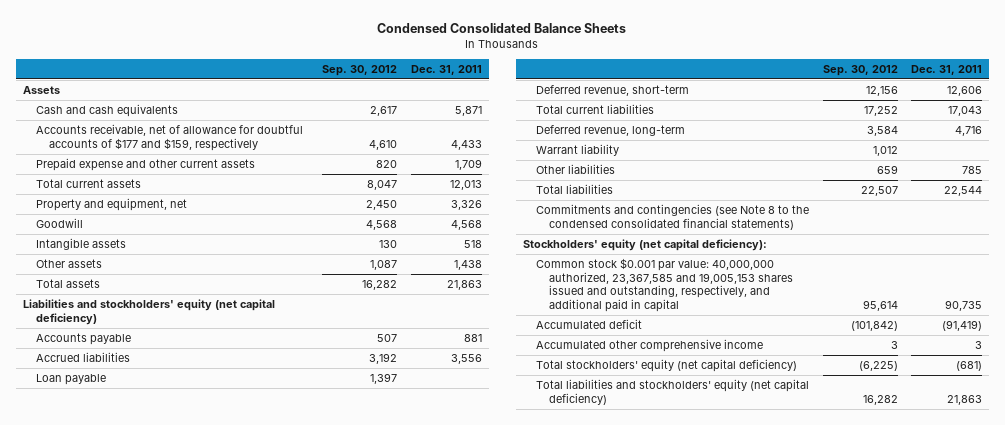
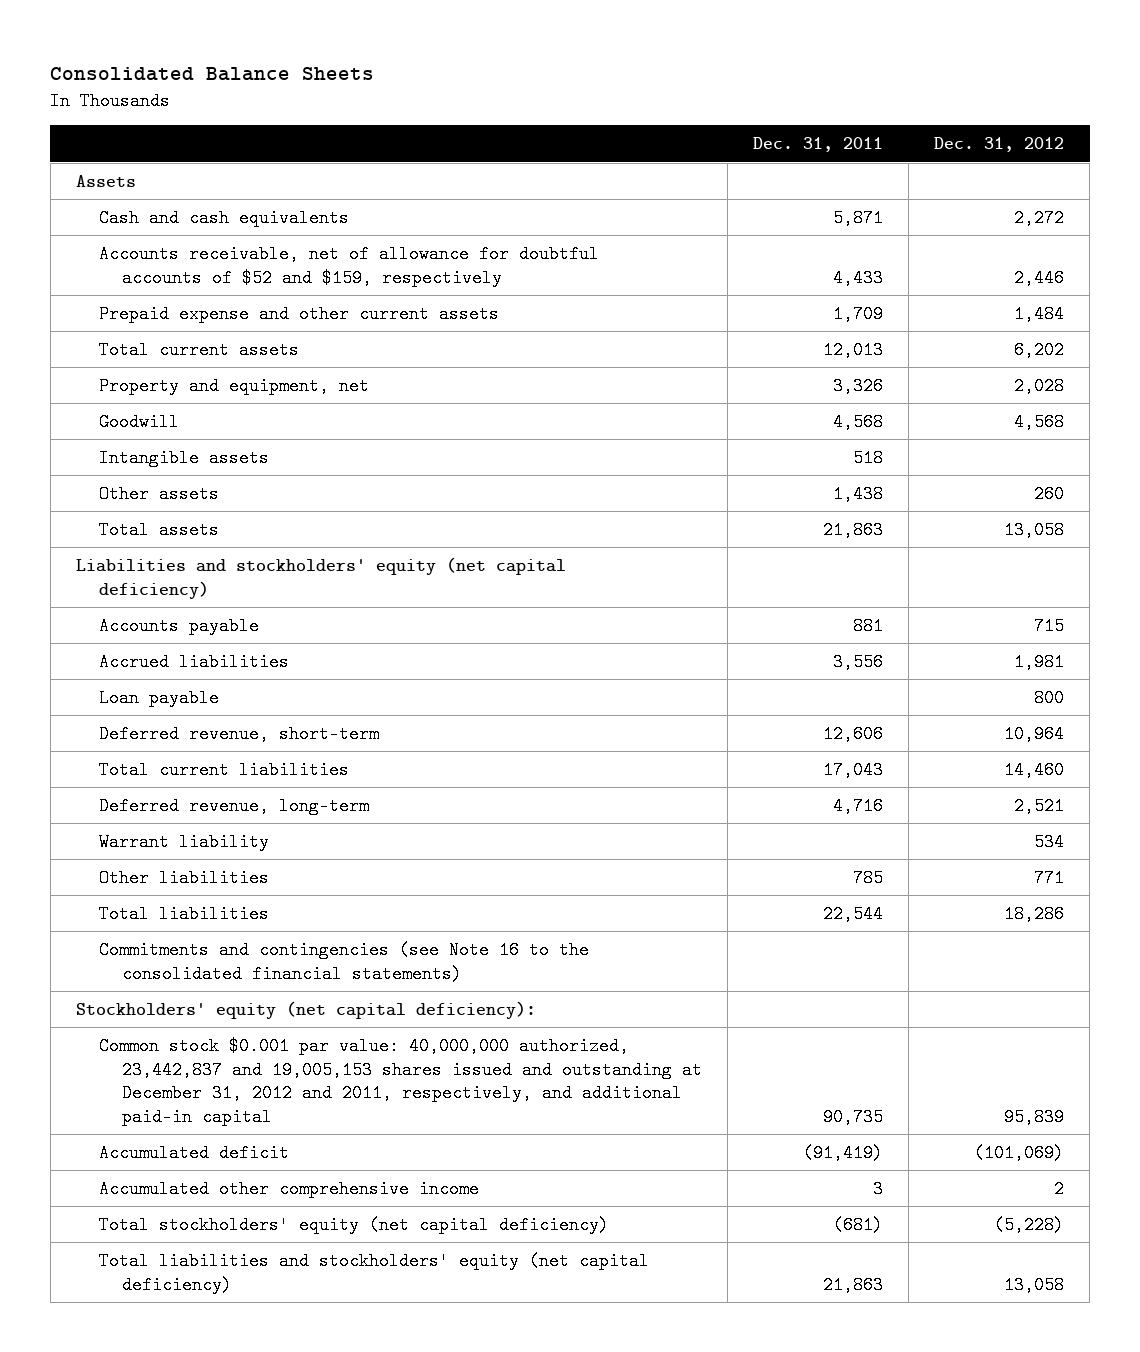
- Condensed Consolidated Balance Sheets
+ Consolidated Balance Sheets
- | Sep. 30, 2012 | Dec. 31, 2011
+ | Dec. 31, 2011 | Dec. 31, 2012
- Accounts receivable, net of allowance for doubtful accounts of $177 and $159, respectively | 4,610 | 4,433
+ Accounts receivable, net of allowance for doubtful accounts of $52 and $159, respectively | 4,433 | 2,446
- Commitments and contingencies (see Note 8 to the condensed consolidated financial statements)
+ Commitments and contingencies (see Note 16 to the consolidated financial statements)
- Common stock $0.001 par value: 40,000,000 authorized, 23,367,585 and 19,005,153 shares issued and outstanding, respectively, and additional paid in capital | 95,614 | 90,735
+ Common stock $0.001 par value: 40,000,000 authorized, 23,442,837 and 19,005,153 shares issued and outstanding at December 31, 2012 and 2011, respectively, and additional paid-in capital | 90,735 | 95,839

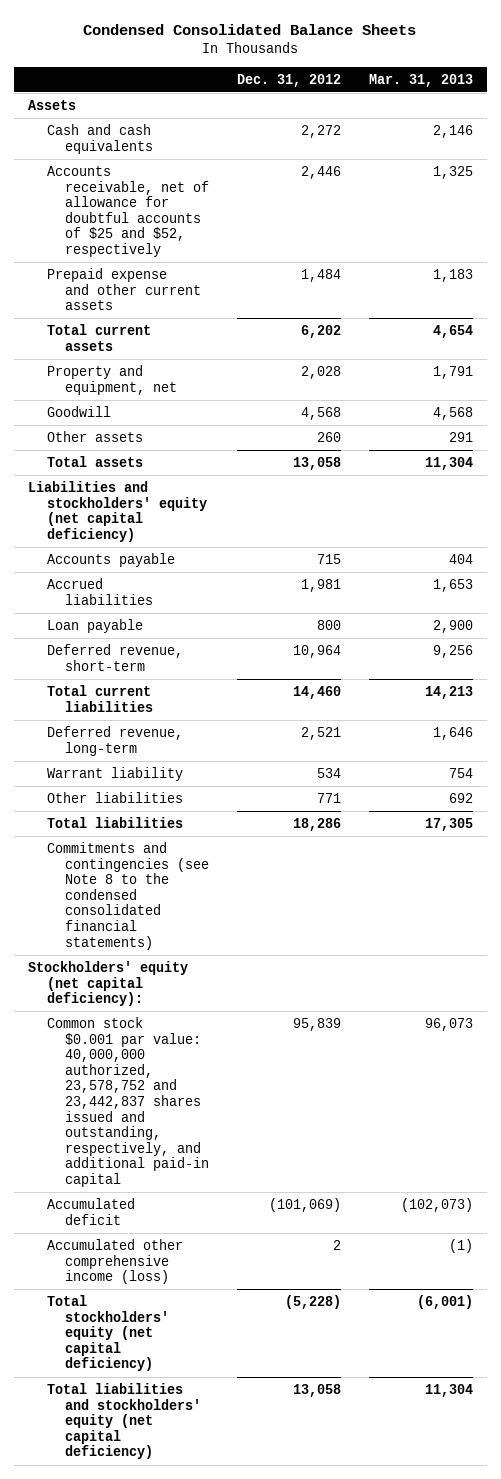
- Consolidated Balance Sheets
+ Condensed Consolidated Balance Sheets
- | Dec. 31, 2011 | Dec. 31, 2012
+ | Dec. 31, 2012 | Mar. 31, 2013
- Accounts receivable, net of allowance for doubtful accounts of $52 and $159, respectively | 4,433 | 2,446
+ Accounts receivable, net of allowance for doubtful accounts of $25 and $52, respectively | 2,446 | 1,325
- Intangible assets | 518 |
- Commitments and contingencies (see Note 16 to the consolidated financial statements)
+ Commitments and contingencies (see Note 8 to the condensed consolidated financial statements)
- Common stock $0.001 par value: 40,000,000 authorized, 23,442,837 and 19,005,153 shares issued and outstanding at December 31, 2012 and 2011, respectively, and additional paid-in capital | 90,735 | 95,839
+ Common stock $0.001 par value: 40,000,000 authorized, 23,578,752 and 23,442,837 shares issued and outstanding, respectively, and additional paid-in capital | 95,839 | 96,073
- Accumulated other comprehensive income | 3 | 2
+ Accumulated other comprehensive income (loss) | 2 | (1)

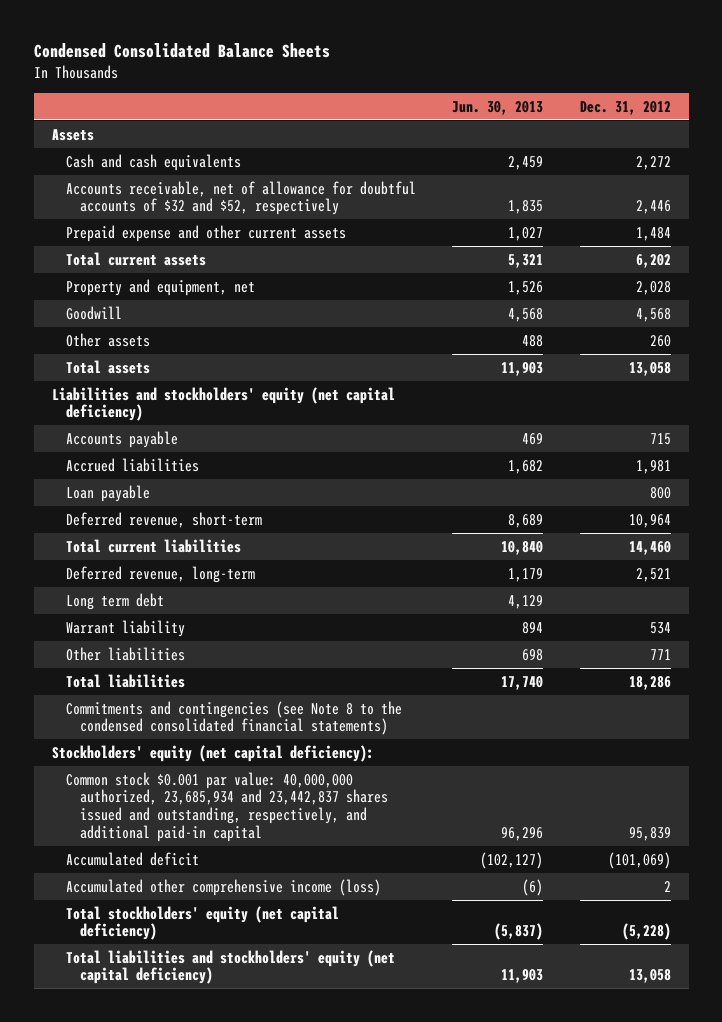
- | Dec. 31, 2012 | Mar. 31, 2013
+ | Jun. 30, 2013 | Dec. 31, 2012
- Accounts receivable, net of allowance for doubtful accounts of $25 and $52, respectively | 2,446 | 1,325
+ Accounts receivable, net of allowance for doubtful accounts of $32 and $52, respectively | 1,835 | 2,446
+ Long term debt | 4,129 |
- Common stock $0.001 par value: 40,000,000 authorized, 23,578,752 and 23,442,837 shares issued and outstanding, respectively, and additional paid-in capital | 95,839 | 96,073
+ Common stock $0.001 par value: 40,000,000 authorized, 23,685,934 and 23,442,837 shares issued and outstanding, respectively, and additional paid-in capital | 96,296 | 95,839

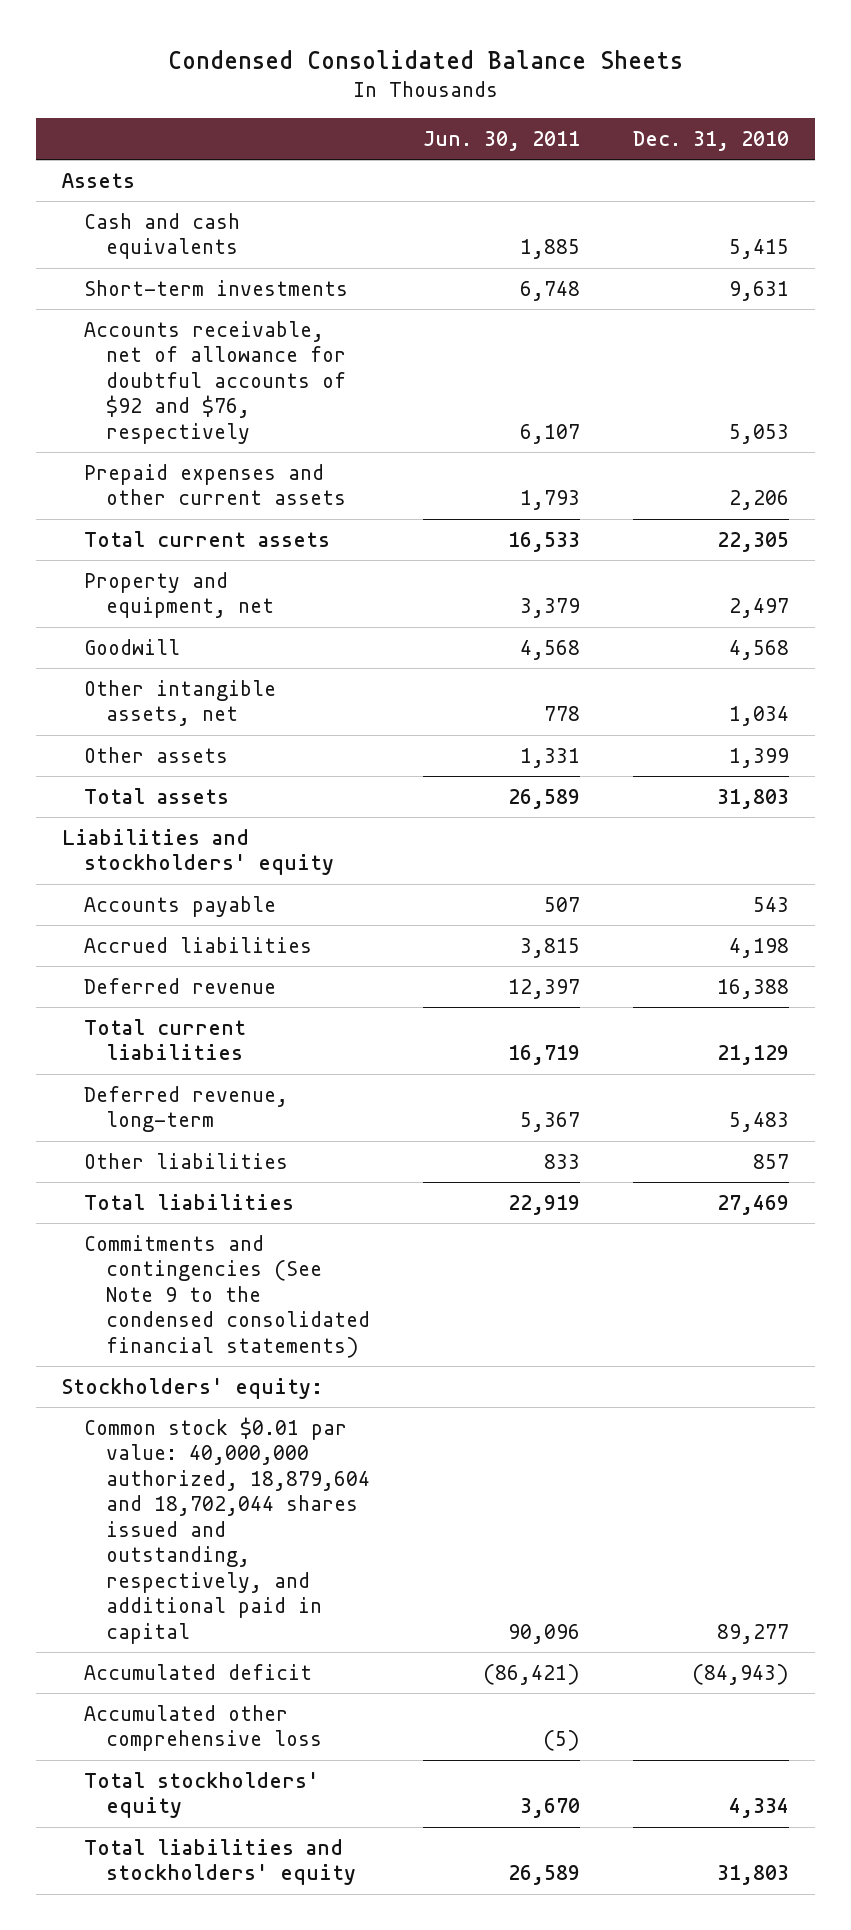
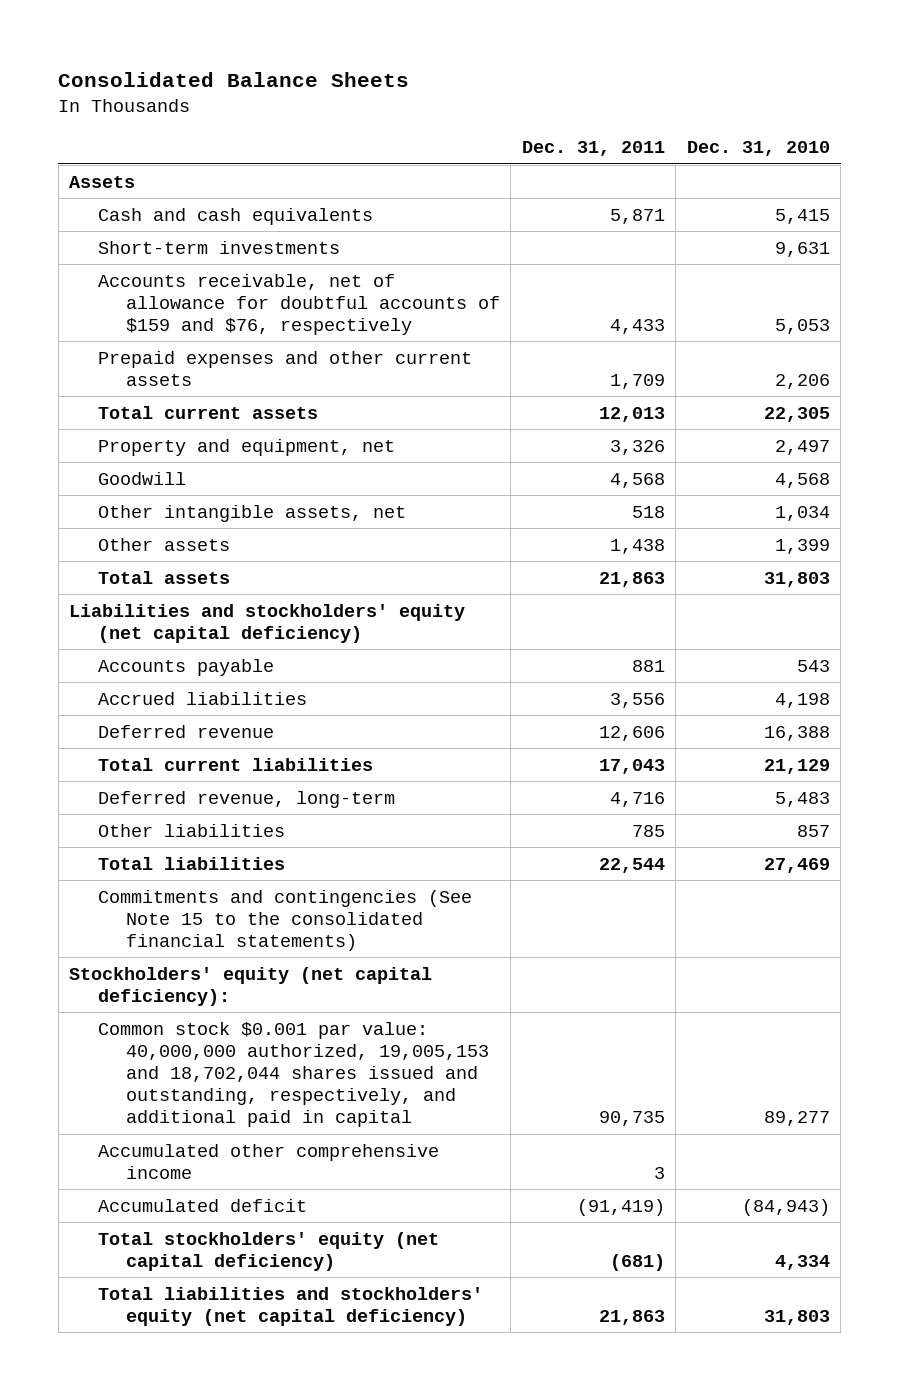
- Condensed Consolidated Balance Sheets
+ Consolidated Balance Sheets
- | Jun. 30, 2011 | Dec. 31, 2010
+ | Dec. 31, 2011 | Dec. 31, 2010
- Accounts receivable, net of allowance for doubtful accounts of $92 and $76, respectively | 6,107 | 5,053
+ Accounts receivable, net of allowance for doubtful accounts of $159 and $76, respectively | 4,433 | 5,053
- Liabilities and stockholders' equity
+ Liabilities and stockholders' equity (net capital deficiency)
- Commitments and contingencies (See Note 9 to the condensed consolidated financial statements)
- Stockholders' equity:
- Common stock $0.01 par value: 40,000,000 authorized, 18,879,604 and 18,702,044 shares issued and outstanding, respectively, and additional paid in capital | 90,096 | 89,277
+ Commitments and contingencies (See Note 15 to the consolidated financial statements)
+ Stockholders' equity (net capital deficiency):
+ Common stock $0.001 par value: 40,000,000 authorized, 19,005,153 and 18,702,044 shares issued and outstanding, respectively, and additional paid in capital | 90,735 | 89,277
+ Accumulated other comprehensive income | 3 |
- Accumulated other comprehensive loss | (5) |
- Total stockholders' equity | 3,670 | 4,334
- Total liabilities and stockholders' equity | 26,589 | 31,803
+ Total stockholders' equity (net capital deficiency) | (681) | 4,334
+ Total liabilities and stockholders' equity (net capital deficiency) | 21,863 | 31,803

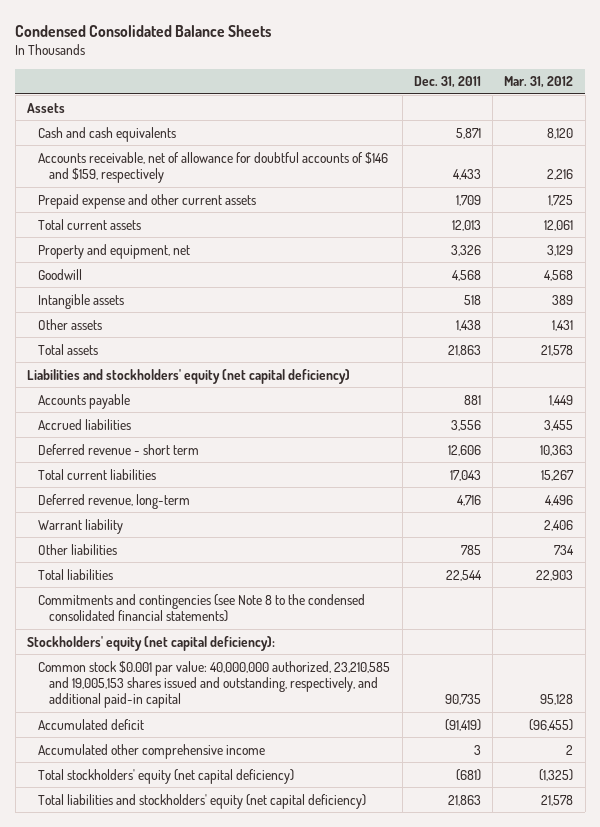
- Consolidated Balance Sheets
+ Condensed Consolidated Balance Sheets
- | Dec. 31, 2011 | Dec. 31, 2010
+ | Dec. 31, 2011 | Mar. 31, 2012
- Short-term investments | | 9,631
- Accounts receivable, net of allowance for doubtful accounts of $159 and $76, respectively | 4,433 | 5,053
- Prepaid expenses and other current assets | 1,709 | 2,206
+ Accounts receivable, net of allowance for doubtful accounts of $146 and $159, respectively | 4,433 | 2,216
+ Prepaid expense and other current assets | 1,709 | 1,725
- Other intangible assets, net | 518 | 1,034
+ Intangible assets | 518 | 389
- Deferred revenue | 12,606 | 16,388
+ Deferred revenue - short term | 12,606 | 10,363
+ Warrant liability | | 2,406
- Commitments and contingencies (See Note 15 to the consolidated financial statements)
+ Commitments and contingencies (see Note 8 to the condensed consolidated financial statements)
- Common stock $0.001 par value: 40,000,000 authorized, 19,005,153 and 18,702,044 shares issued and outstanding, respectively, and additional paid in capital | 90,735 | 89,277
+ Common stock $0.001 par value: 40,000,000 authorized, 23,210,585 and 19,005,153 shares issued and outstanding, respectively, and additional paid-in capital | 90,735 | 95,128
moved down: Accumulated other comprehensive income | 3 | 2

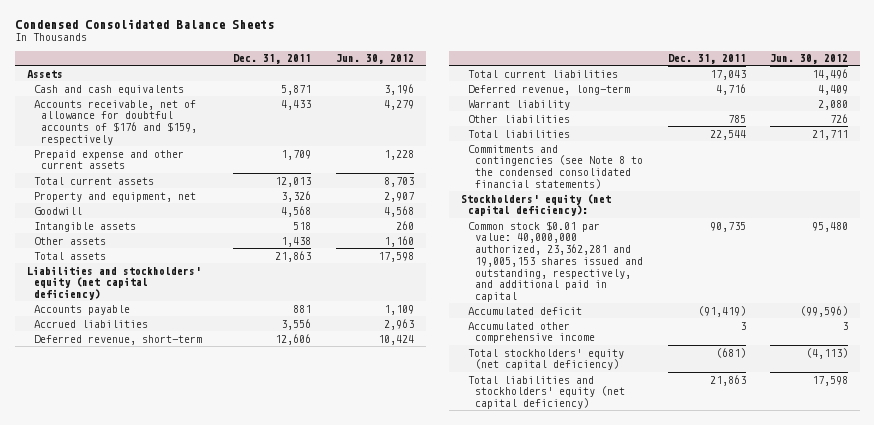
- | Dec. 31, 2011 | Mar. 31, 2012
+ | Dec. 31, 2011 | Jun. 30, 2012
- Accounts receivable, net of allowance for doubtful accounts of $146 and $159, respectively | 4,433 | 2,216
+ Accounts receivable, net of allowance for doubtful accounts of $176 and $159, respectively | 4,433 | 4,279
- Deferred revenue - short term | 12,606 | 10,363
+ Deferred revenue, short-term | 12,606 | 10,424
- Common stock $0.001 par value: 40,000,000 authorized, 23,210,585 and 19,005,153 shares issued and outstanding, respectively, and additional paid-in capital | 90,735 | 95,128
+ Common stock $0.01 par value: 40,000,000 authorized, 23,362,281 and 19,005,153 shares issued and outstanding, respectively, and additional paid in capital | 90,735 | 95,480

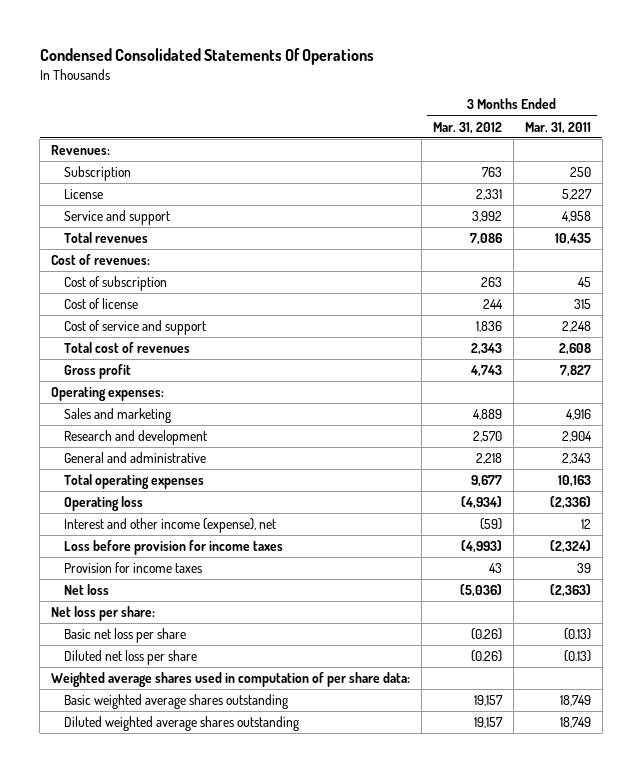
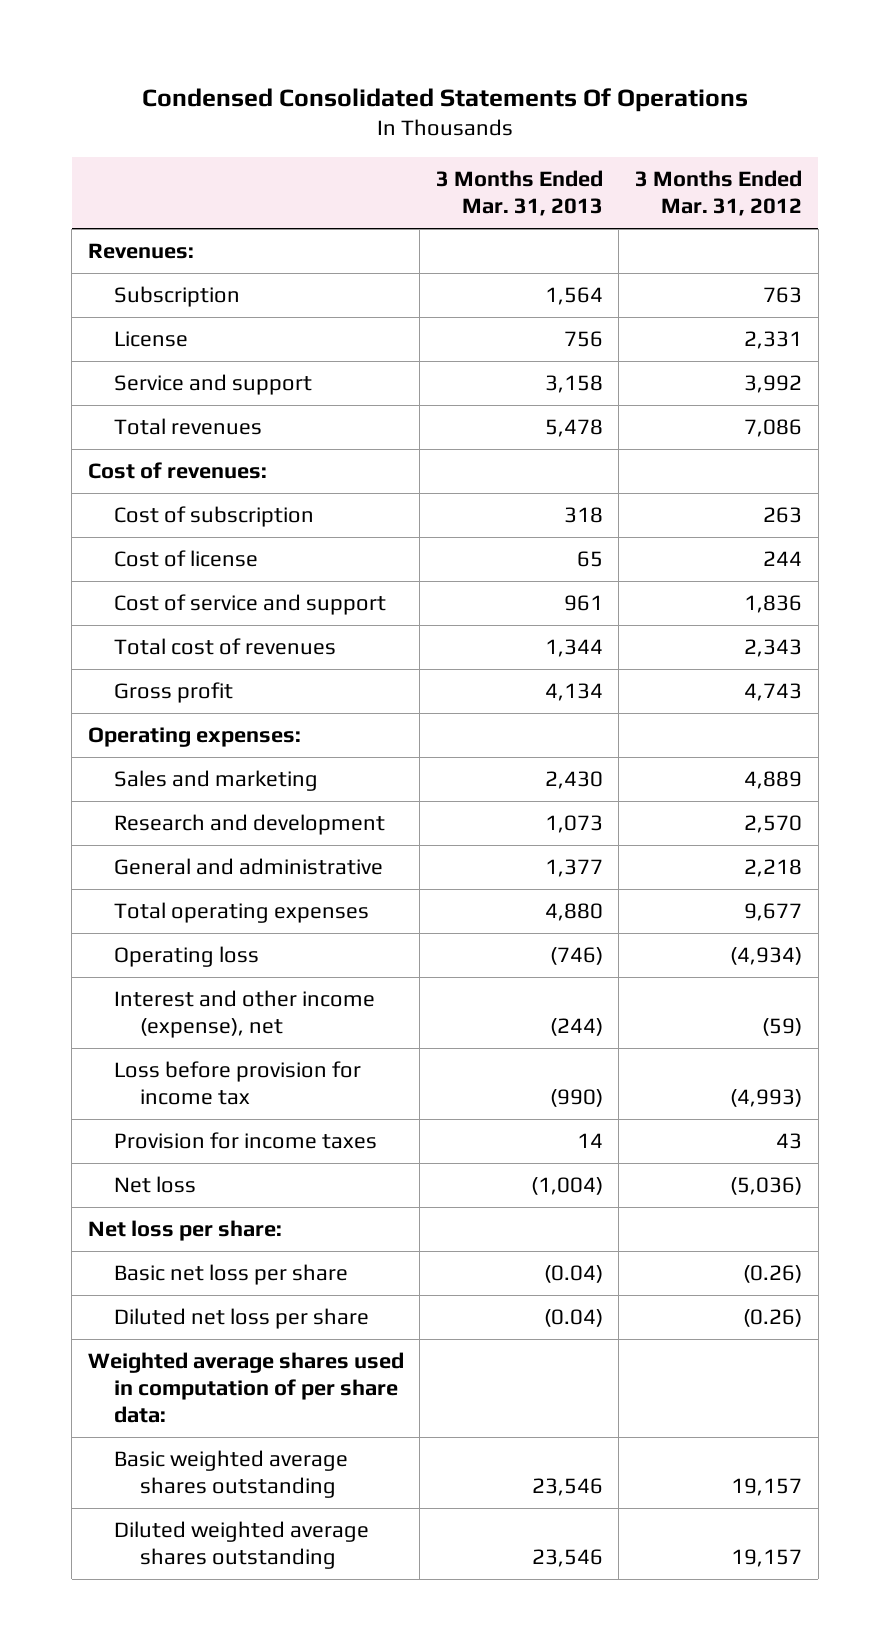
- | 3 Months Ended Mar. 31, 2012 | 3 Months Ended Mar. 31, 2011
+ | 3 Months Ended Mar. 31, 2013 | 3 Months Ended Mar. 31, 2012
- Loss before provision for income taxes | (4,993) | (2,324)
+ Loss before provision for income tax | (990) | (4,993)

